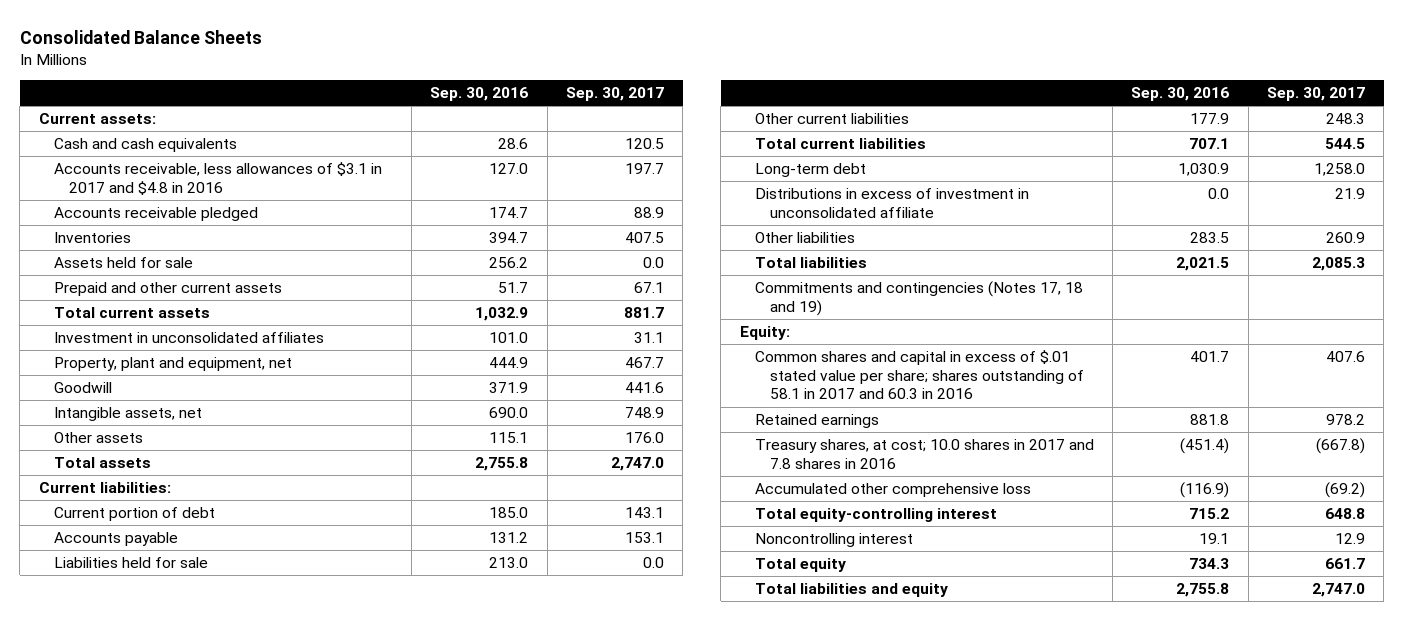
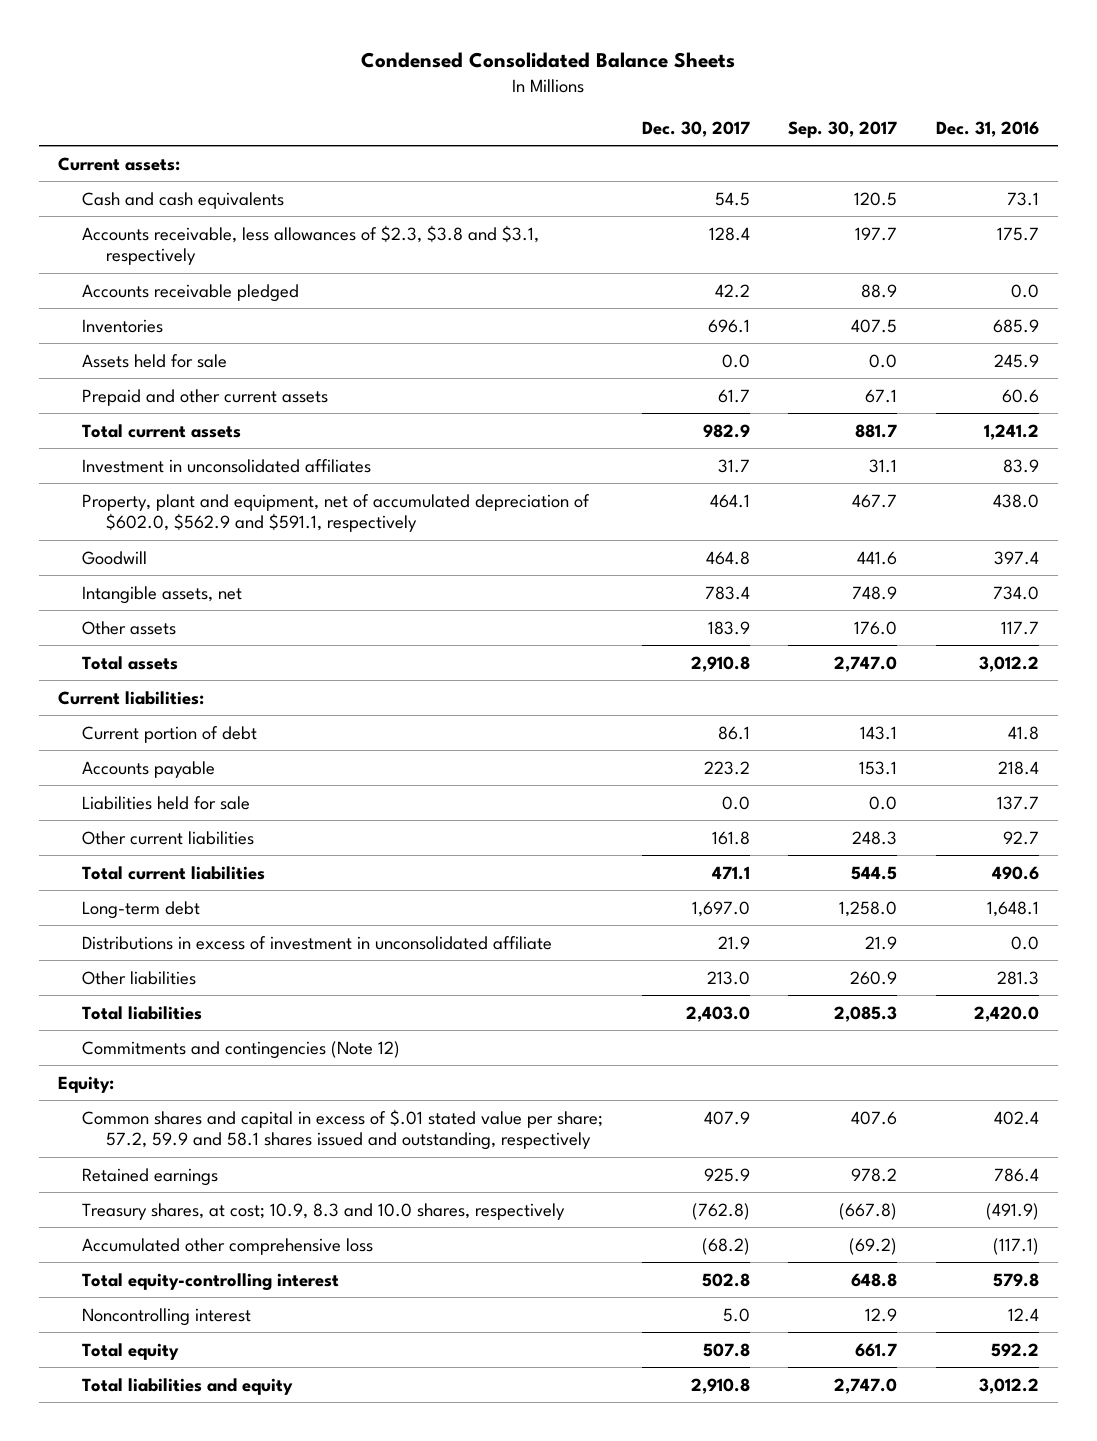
- Consolidated Balance Sheets
+ Condensed Consolidated Balance Sheets
- | Sep. 30, 2016 | Sep. 30, 2017
+ | Dec. 30, 2017 | Sep. 30, 2017 | Dec. 31, 2016
- Accounts receivable, less allowances of $3.1 in 2017 and $4.8 in 2016 | 127.0 | 197.7
+ Accounts receivable, less allowances of $2.3, $3.8 and $3.1, respectively | 128.4 | 197.7 | 175.7
- Property, plant and equipment, net | 444.9 | 467.7
+ Property, plant and equipment, net of accumulated depreciation of $602.0, $562.9 and $591.1, respectively | 464.1 | 467.7 | 438.0
- Commitments and contingencies (Notes 17, 18 and 19)
+ Commitments and contingencies (Note 12)
- Common shares and capital in excess of $.01 stated value per share; shares outstanding of 58.1 in 2017 and 60.3 in 2016 | 401.7 | 407.6
+ Common shares and capital in excess of $.01 stated value per share; 57.2, 59.9 and 58.1 shares issued and outstanding, respectively | 407.9 | 407.6 | 402.4
- Treasury shares, at cost; 10.0 shares in 2017 and 7.8 shares in 2016 | (451.4) | (667.8)
+ Treasury shares, at cost; 10.9, 8.3 and 10.0 shares, respectively | (762.8) | (667.8) | (491.9)

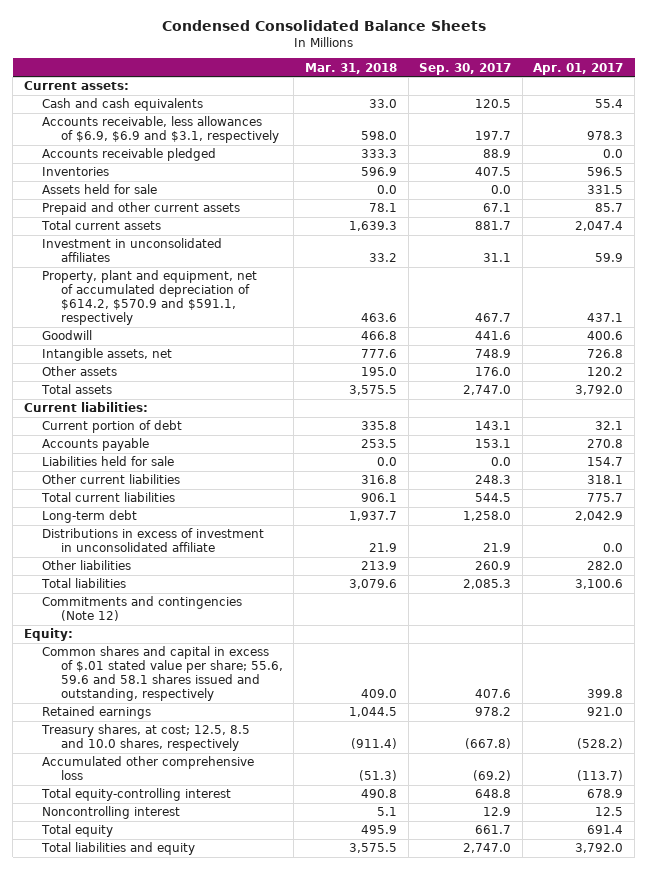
- | Dec. 30, 2017 | Sep. 30, 2017 | Dec. 31, 2016
+ | Mar. 31, 2018 | Sep. 30, 2017 | Apr. 01, 2017
- Accounts receivable, less allowances of $2.3, $3.8 and $3.1, respectively | 128.4 | 197.7 | 175.7
+ Accounts receivable, less allowances of $6.9, $6.9 and $3.1, respectively | 598.0 | 197.7 | 978.3
- Property, plant and equipment, net of accumulated depreciation of $602.0, $562.9 and $591.1, respectively | 464.1 | 467.7 | 438.0
+ Property, plant and equipment, net of accumulated depreciation of $614.2, $570.9 and $591.1, respectively | 463.6 | 467.7 | 437.1
- Common shares and capital in excess of $.01 stated value per share; 57.2, 59.9 and 58.1 shares issued and outstanding, respectively | 407.9 | 407.6 | 402.4
+ Common shares and capital in excess of $.01 stated value per share; 55.6, 59.6 and 58.1 shares issued and outstanding, respectively | 409.0 | 407.6 | 399.8
- Treasury shares, at cost; 10.9, 8.3 and 10.0 shares, respectively | (762.8) | (667.8) | (491.9)
+ Treasury shares, at cost; 12.5, 8.5 and 10.0 shares, respectively | (911.4) | (667.8) | (528.2)

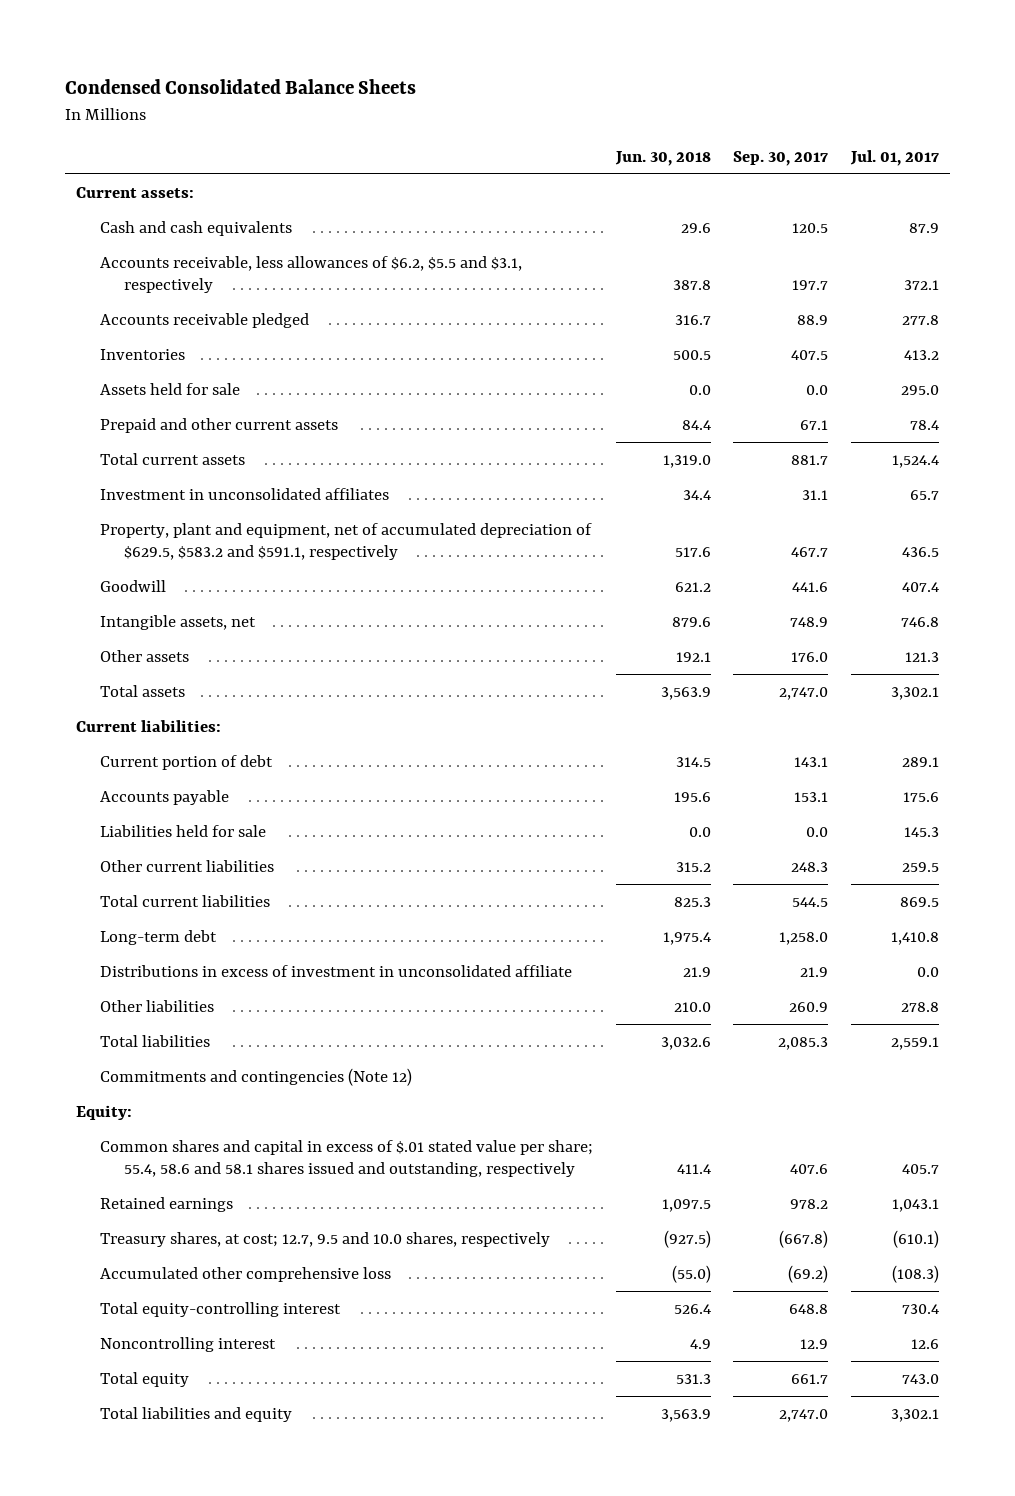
- | Mar. 31, 2018 | Sep. 30, 2017 | Apr. 01, 2017
+ | Jun. 30, 2018 | Sep. 30, 2017 | Jul. 01, 2017
- Accounts receivable, less allowances of $6.9, $6.9 and $3.1, respectively | 598.0 | 197.7 | 978.3
+ Accounts receivable, less allowances of $6.2, $5.5 and $3.1, respectively | 387.8 | 197.7 | 372.1
- Property, plant and equipment, net of accumulated depreciation of $614.2, $570.9 and $591.1, respectively | 463.6 | 467.7 | 437.1
+ Property, plant and equipment, net of accumulated depreciation of $629.5, $583.2 and $591.1, respectively | 517.6 | 467.7 | 436.5
- Common shares and capital in excess of $.01 stated value per share; 55.6, 59.6 and 58.1 shares issued and outstanding, respectively | 409.0 | 407.6 | 399.8
+ Common shares and capital in excess of $.01 stated value per share; 55.4, 58.6 and 58.1 shares issued and outstanding, respectively | 411.4 | 407.6 | 405.7
- Treasury shares, at cost; 12.5, 8.5 and 10.0 shares, respectively | (911.4) | (667.8) | (528.2)
+ Treasury shares, at cost; 12.7, 9.5 and 10.0 shares, respectively | (927.5) | (667.8) | (610.1)

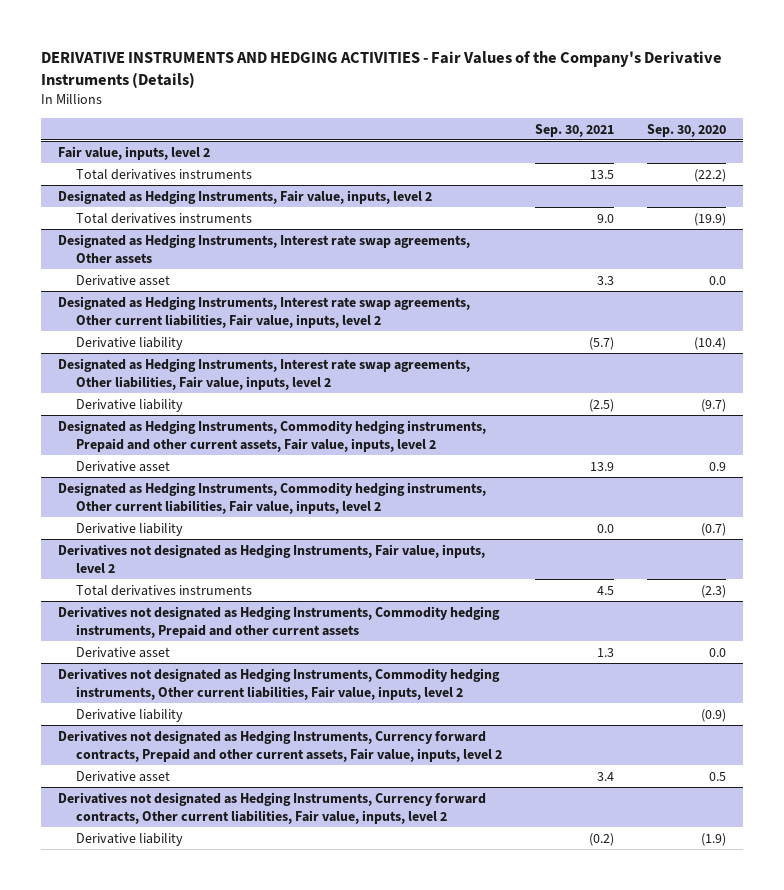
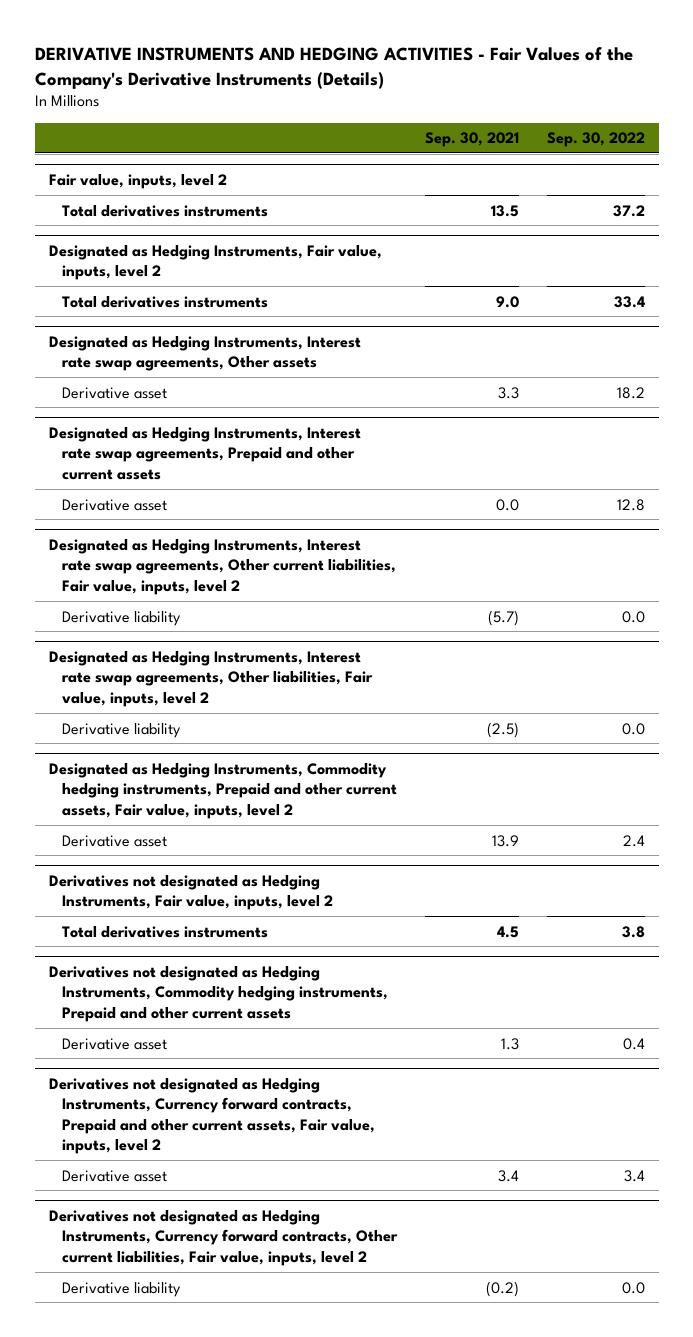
- | Sep. 30, 2021 | Sep. 30, 2020
+ | Sep. 30, 2021 | Sep. 30, 2022
+ Designated as Hedging Instruments, Interest rate swap agreements, Prepaid and other current assets
+ Derivative asset | 0.0 | 12.8
- Designated as Hedging Instruments, Commodity hedging instruments, Other current liabilities, Fair value, inputs, level 2
- Derivative liability | 0.0 | (0.7)
- Derivatives not designated as Hedging Instruments, Commodity hedging instruments, Other current liabilities, Fair value, inputs, level 2
- Derivative liability | | (0.9)

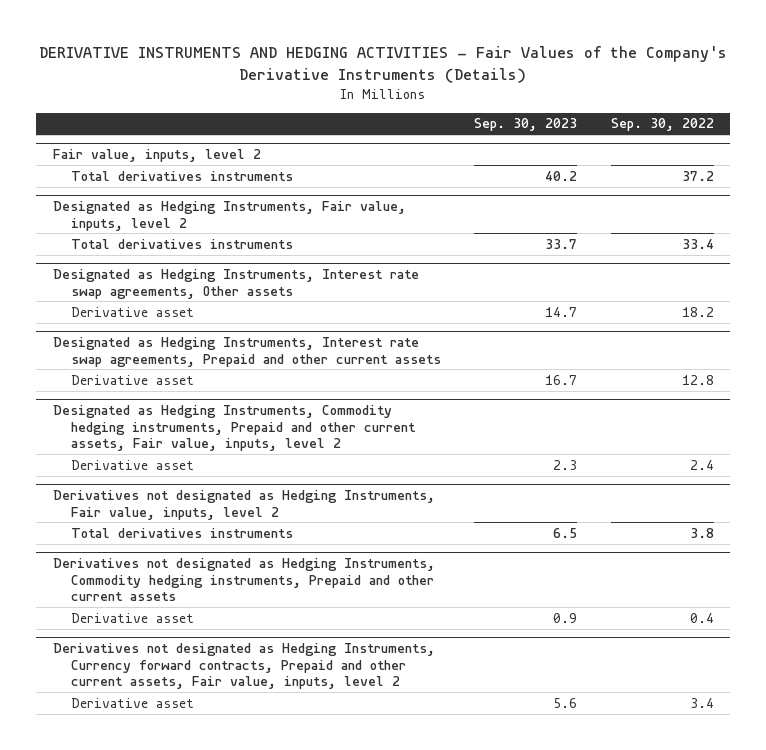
- | Sep. 30, 2021 | Sep. 30, 2022
+ | Sep. 30, 2023 | Sep. 30, 2022
- Designated as Hedging Instruments, Interest rate swap agreements, Other current liabilities, Fair value, inputs, level 2
- Derivative liability | (5.7) | 0.0
- Designated as Hedging Instruments, Interest rate swap agreements, Other liabilities, Fair value, inputs, level 2
- Derivative liability | (2.5) | 0.0
- Derivatives not designated as Hedging Instruments, Currency forward contracts, Other current liabilities, Fair value, inputs, level 2
- Derivative liability | (0.2) | 0.0

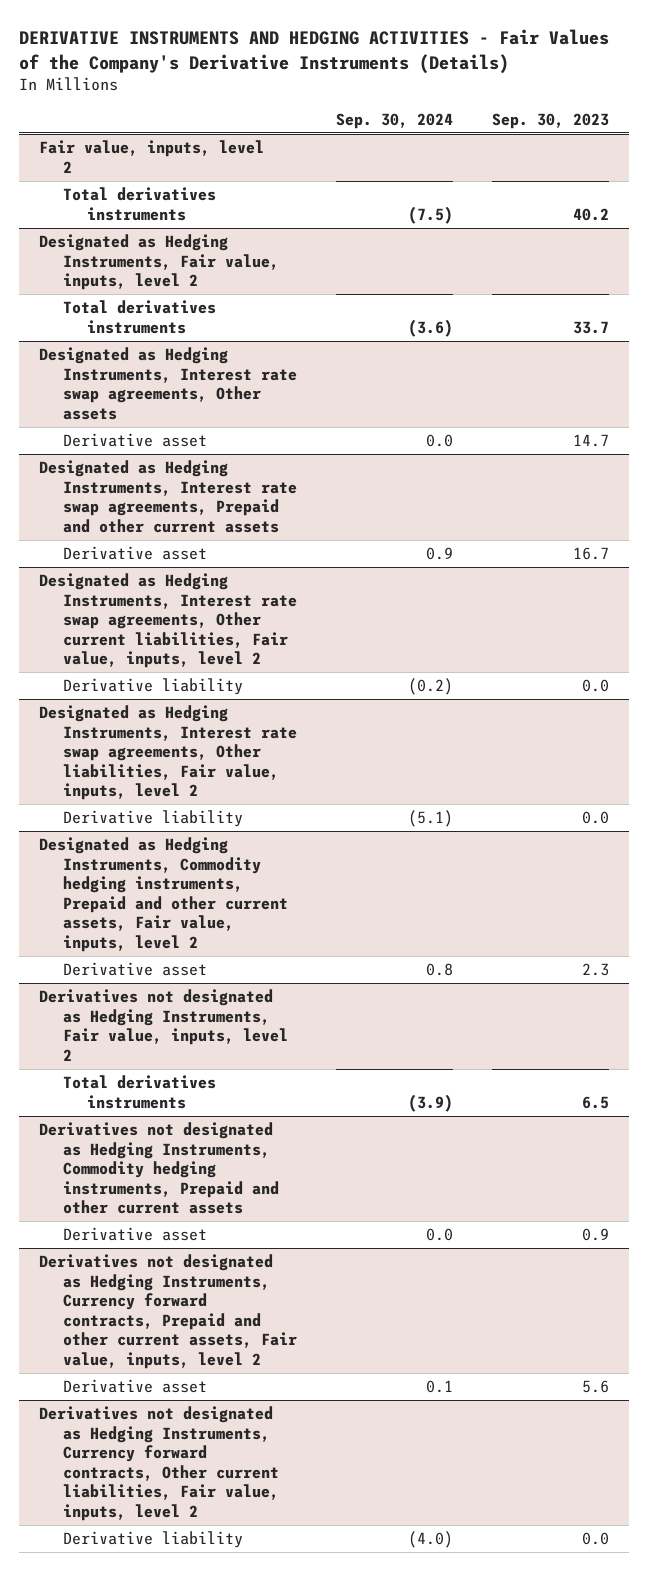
- | Sep. 30, 2023 | Sep. 30, 2022
+ | Sep. 30, 2024 | Sep. 30, 2023
+ Designated as Hedging Instruments, Interest rate swap agreements, Other current liabilities, Fair value, inputs, level 2
+ Derivative liability | (0.2) | 0.0
+ Designated as Hedging Instruments, Interest rate swap agreements, Other liabilities, Fair value, inputs, level 2
+ Derivative liability | (5.1) | 0.0
+ Derivatives not designated as Hedging Instruments, Currency forward contracts, Other current liabilities, Fair value, inputs, level 2
+ Derivative liability | (4.0) | 0.0

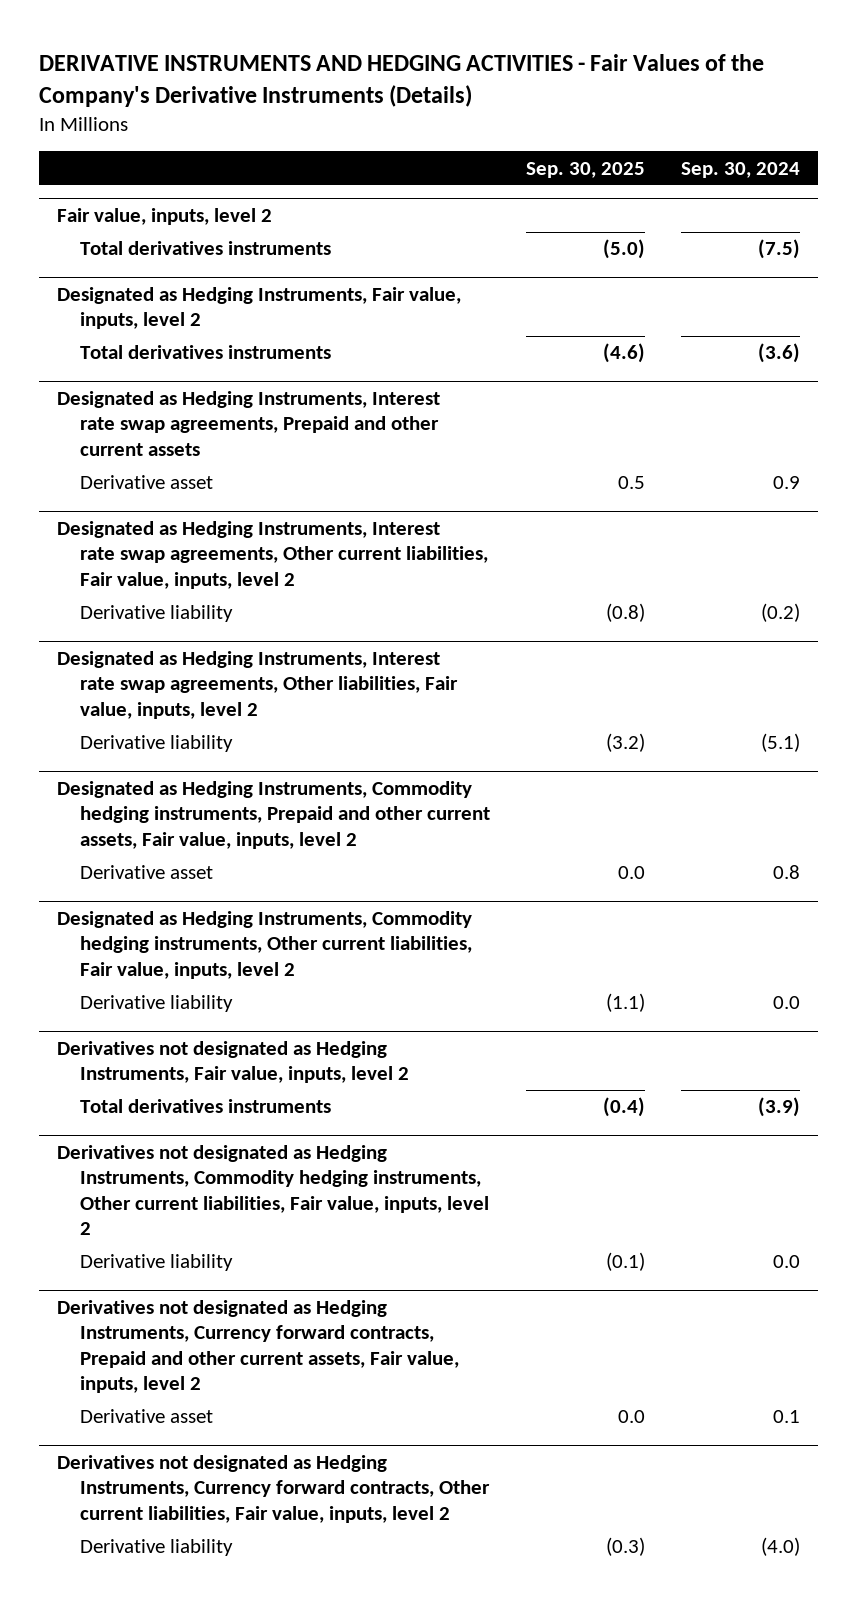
- | Sep. 30, 2024 | Sep. 30, 2023
+ | Sep. 30, 2025 | Sep. 30, 2024
- Designated as Hedging Instruments, Interest rate swap agreements, Other assets
- Derivative asset | 0.0 | 14.7
+ Designated as Hedging Instruments, Commodity hedging instruments, Other current liabilities, Fair value, inputs, level 2
+ Derivative liability | (1.1) | 0.0
- Derivatives not designated as Hedging Instruments, Commodity hedging instruments, Prepaid and other current assets
- Derivative asset | 0.0 | 0.9
+ Derivatives not designated as Hedging Instruments, Commodity hedging instruments, Other current liabilities, Fair value, inputs, level 2
+ Derivative liability | (0.1) | 0.0

